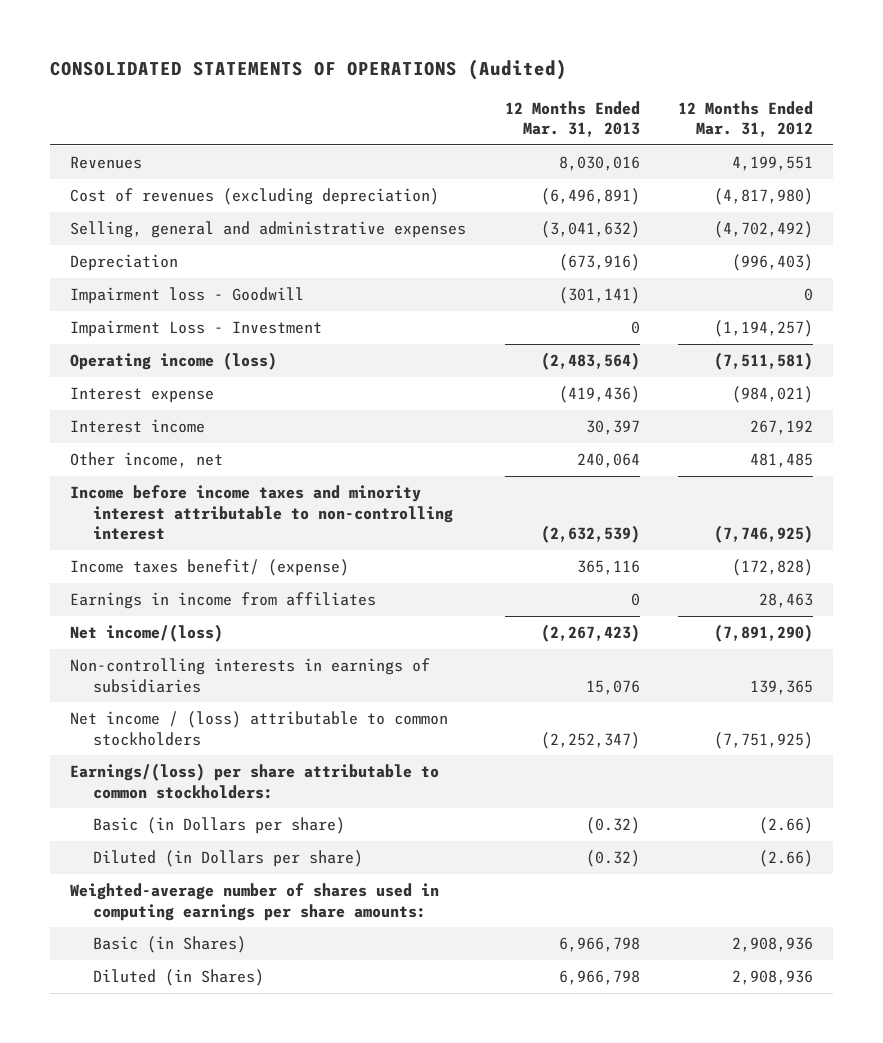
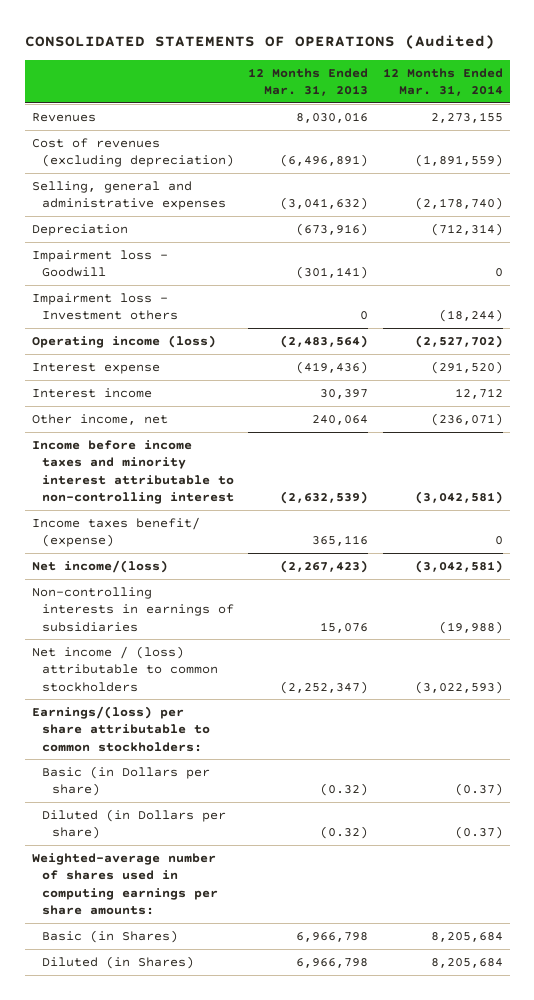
- | 12 Months Ended Mar. 31, 2013 | 12 Months Ended Mar. 31, 2012
+ | 12 Months Ended Mar. 31, 2013 | 12 Months Ended Mar. 31, 2014
- Impairment Loss - Investment | 0 | (1,194,257)
+ Impairment loss - Investment others | 0 | (18,244)
- Earnings in income from affiliates | 0 | 28,463

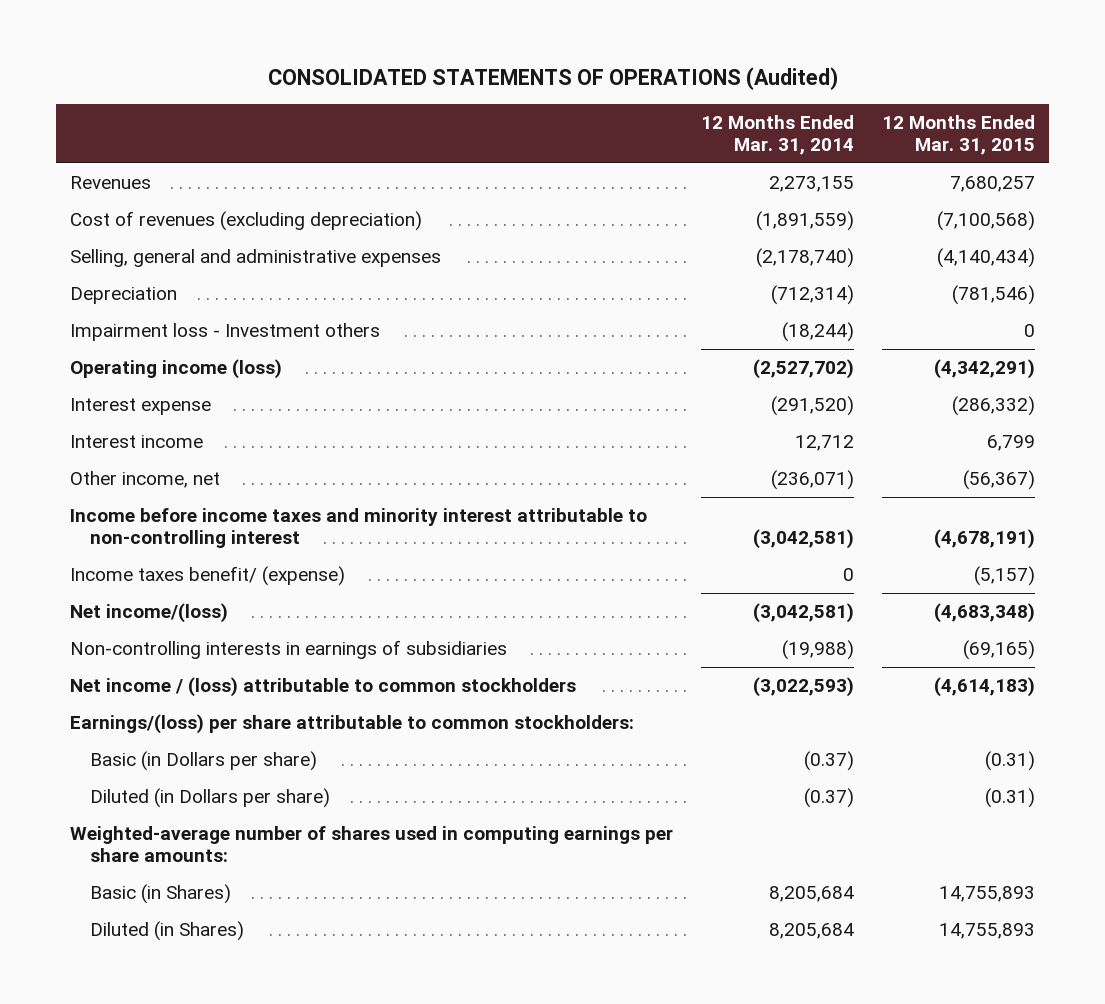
- | 12 Months Ended Mar. 31, 2013 | 12 Months Ended Mar. 31, 2014
+ | 12 Months Ended Mar. 31, 2014 | 12 Months Ended Mar. 31, 2015
- Impairment loss - Goodwill | (301,141) | 0

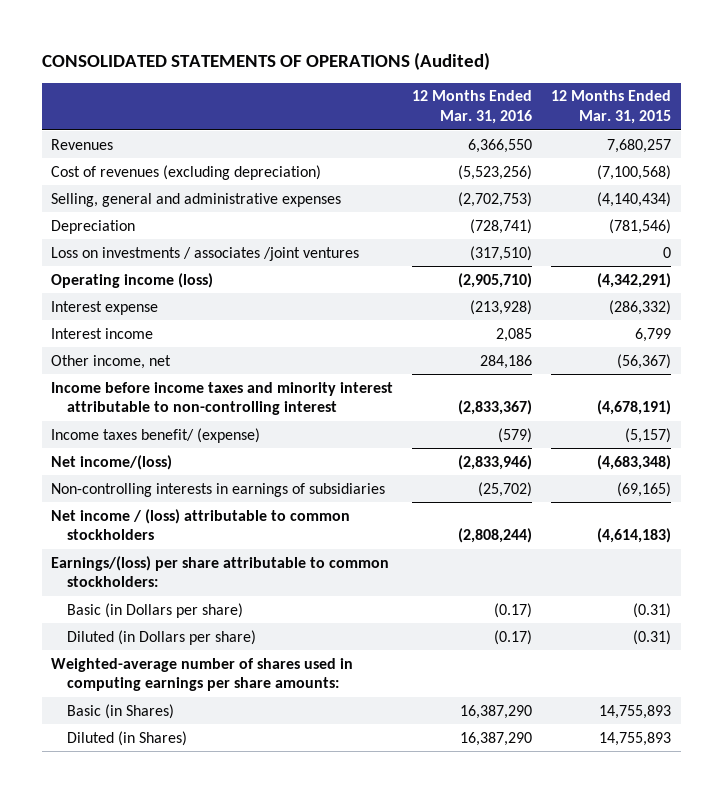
- | 12 Months Ended Mar. 31, 2014 | 12 Months Ended Mar. 31, 2015
+ | 12 Months Ended Mar. 31, 2016 | 12 Months Ended Mar. 31, 2015
- Impairment loss - Investment others | (18,244) | 0
+ Loss on investments / associates /joint ventures | (317,510) | 0

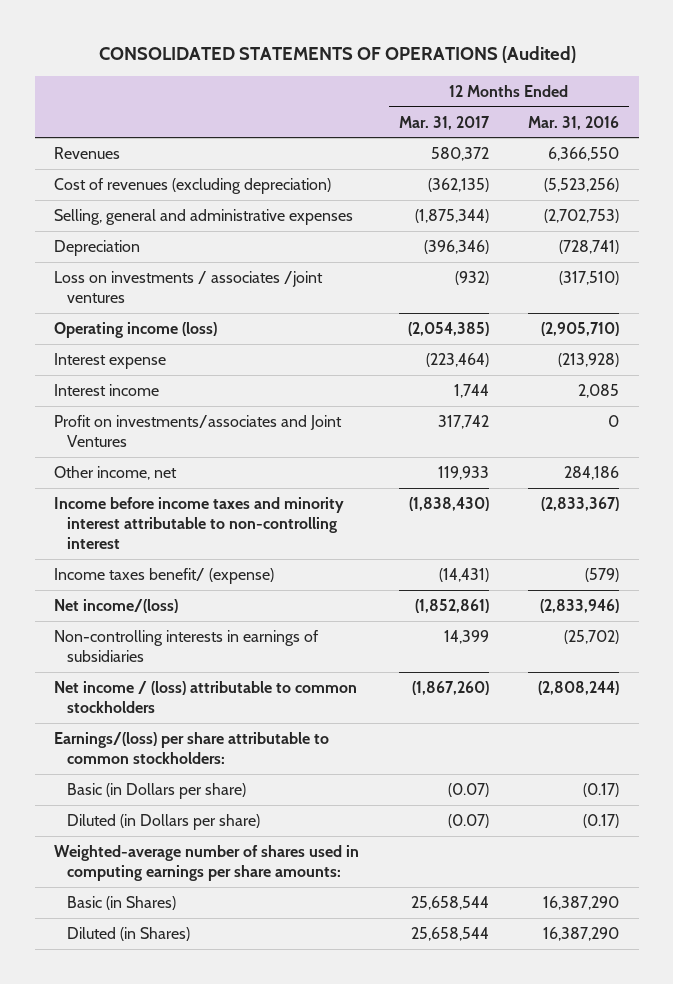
- | 12 Months Ended Mar. 31, 2016 | 12 Months Ended Mar. 31, 2015
+ | 12 Months Ended Mar. 31, 2017 | 12 Months Ended Mar. 31, 2016
+ Profit on investments/associates and Joint Ventures | 317,742 | 0

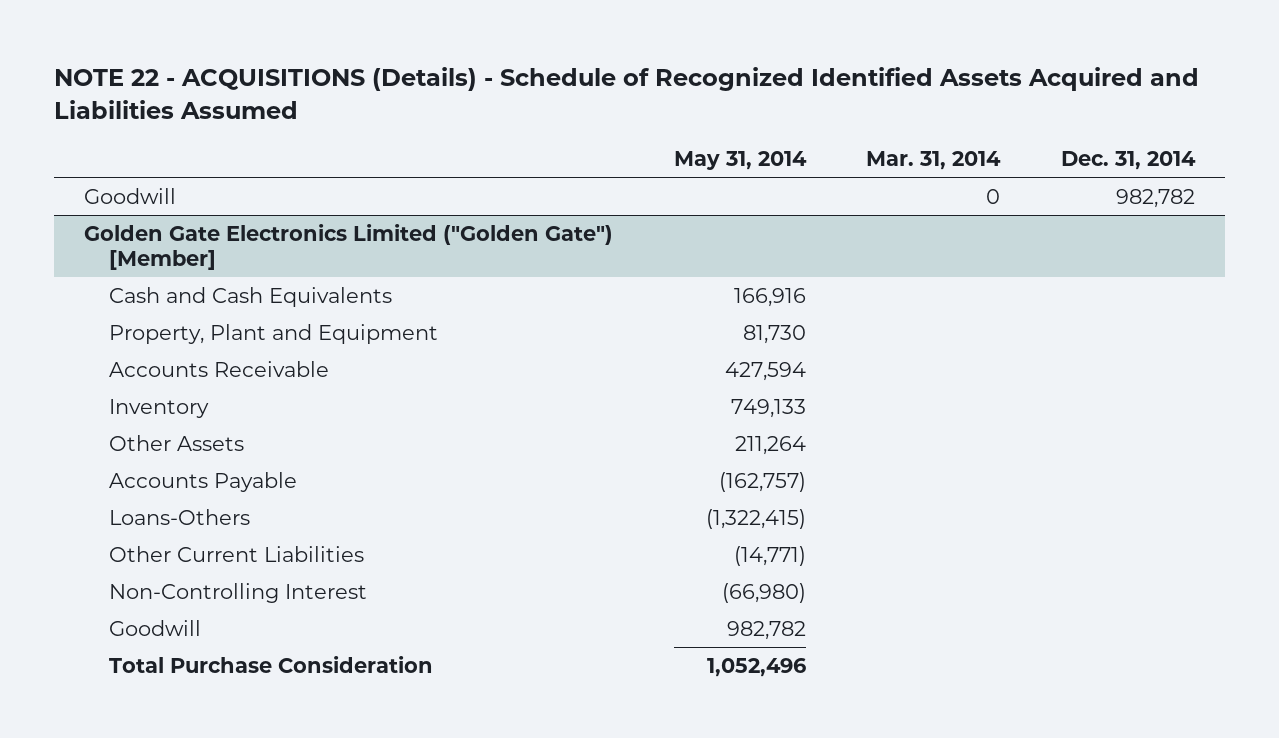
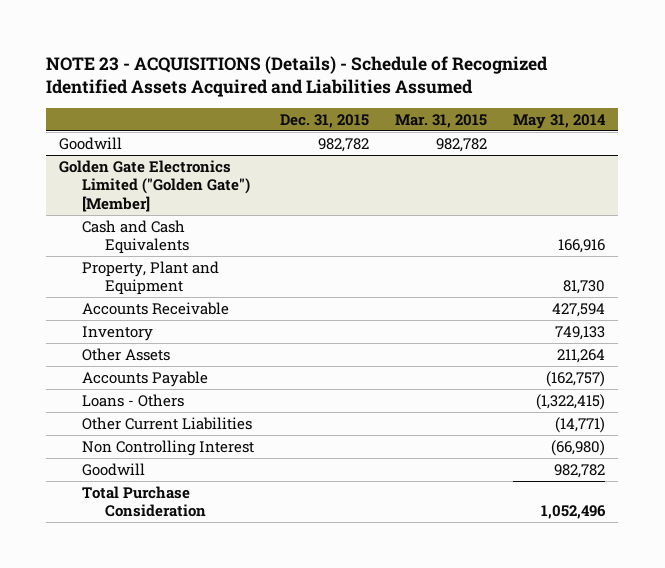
- NOTE 22 - ACQUISITIONS (Details) - Schedule of Recognized Identified Assets Acquired and Liabilities Assumed
+ NOTE 23 - ACQUISITIONS (Details) - Schedule of Recognized Identified Assets Acquired and Liabilities Assumed
- | May 31, 2014 | Mar. 31, 2014 | Dec. 31, 2014
+ | Dec. 31, 2015 | Mar. 31, 2015 | May 31, 2014
@ Golden Gate Electronics Limited ("Golden Gate") [Member]
- Loans-Others | (1,322,415) | |
+ Loans - Others | | | (1,322,415)
- Non-Controlling Interest | (66,980) | |
+ Non Controlling Interest | | | (66,980)

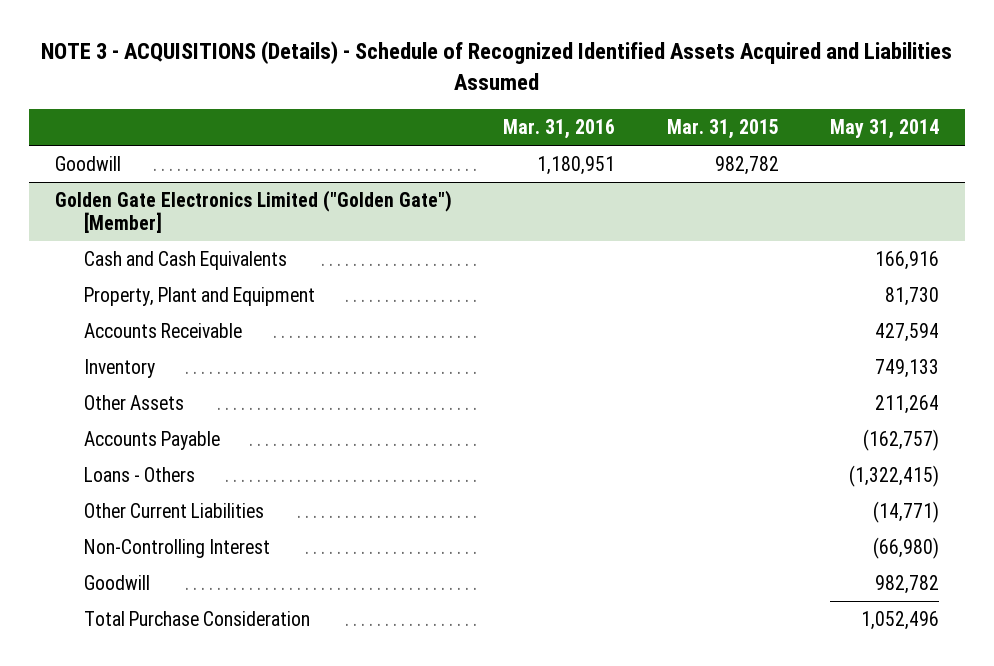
- NOTE 23 - ACQUISITIONS (Details) - Schedule of Recognized Identified Assets Acquired and Liabilities Assumed
+ NOTE 3 - ACQUISITIONS (Details) - Schedule of Recognized Identified Assets Acquired and Liabilities Assumed
- | Dec. 31, 2015 | Mar. 31, 2015 | May 31, 2014
+ | Mar. 31, 2016 | Mar. 31, 2015 | May 31, 2014
@ Golden Gate Electronics Limited ("Golden Gate") [Member]
- Non Controlling Interest | | | (66,980)
+ Non-Controlling Interest | | | (66,980)

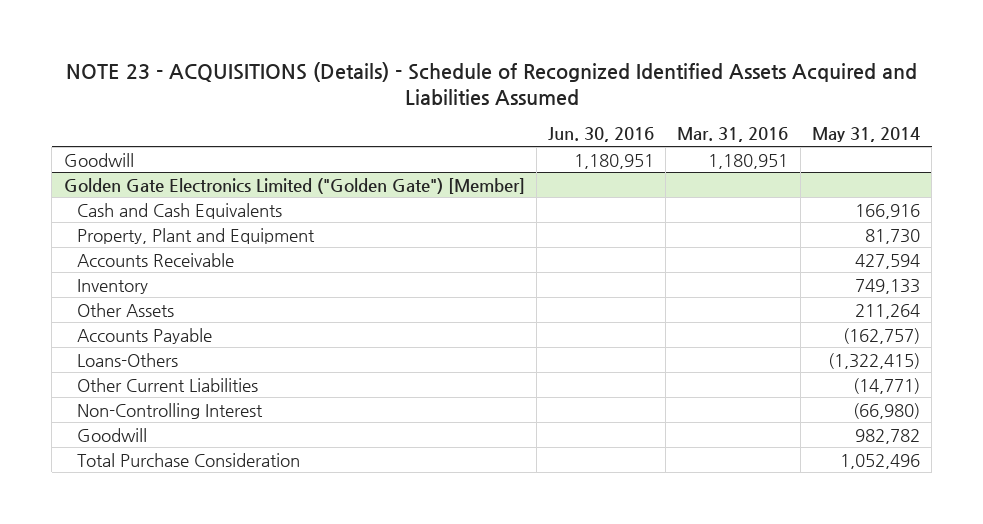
- NOTE 3 - ACQUISITIONS (Details) - Schedule of Recognized Identified Assets Acquired and Liabilities Assumed
+ NOTE 23 - ACQUISITIONS (Details) - Schedule of Recognized Identified Assets Acquired and Liabilities Assumed
- | Mar. 31, 2016 | Mar. 31, 2015 | May 31, 2014
+ | Jun. 30, 2016 | Mar. 31, 2016 | May 31, 2014
@ Golden Gate Electronics Limited ("Golden Gate") [Member]
- Loans - Others | | | (1,322,415)
+ Loans-Others | | | (1,322,415)

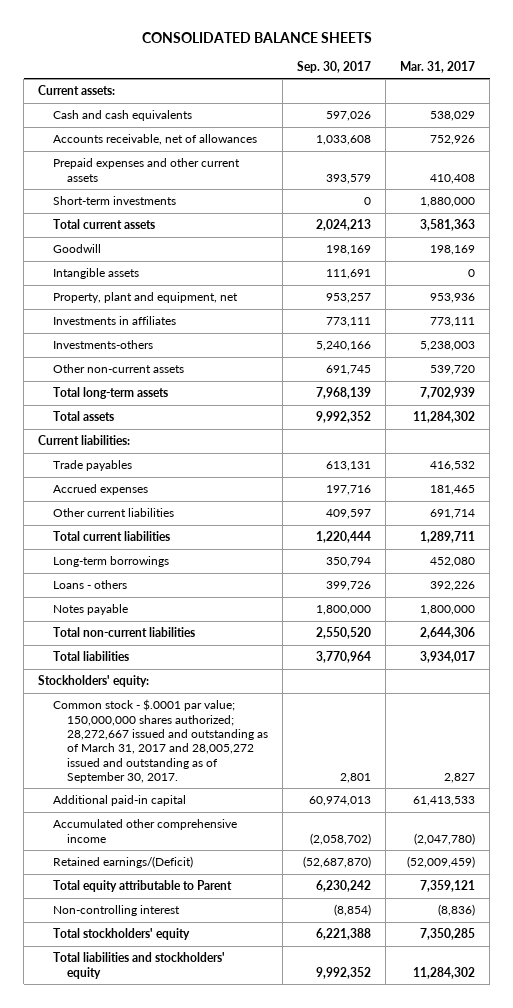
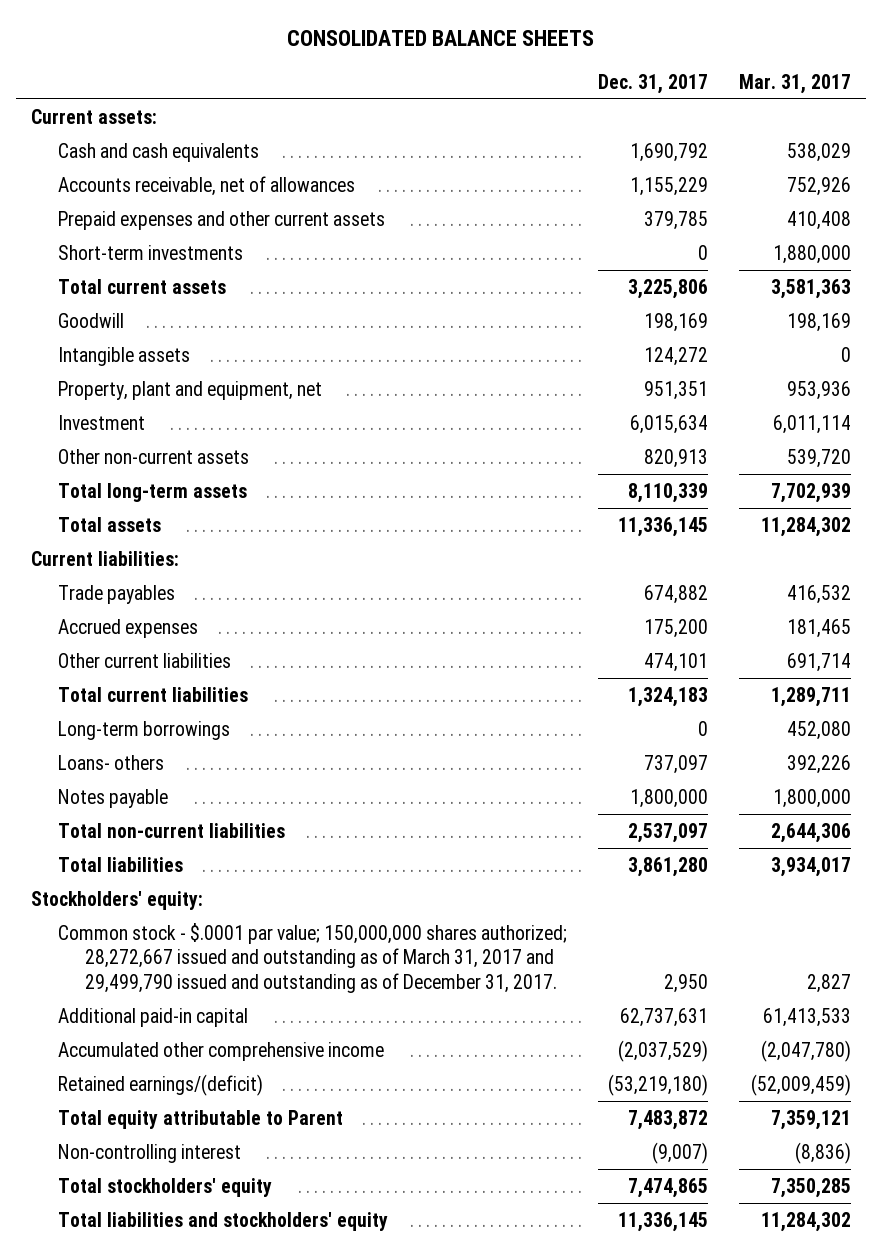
- | Sep. 30, 2017 | Mar. 31, 2017
+ | Dec. 31, 2017 | Mar. 31, 2017
- Investments in affiliates | 773,111 | 773,111
- Investments-others | 5,240,166 | 5,238,003
+ Investment | 6,015,634 | 6,011,114
- Loans - others | 399,726 | 392,226
+ Loans- others | 737,097 | 392,226
- Common stock - $.0001 par value; 150,000,000 shares authorized; 28,272,667 issued and outstanding as of March 31, 2017 and 28,005,272 issued and outstanding as of September 30, 2017. | 2,801 | 2,827
+ Common stock - $.0001 par value; 150,000,000 shares authorized; 28,272,667 issued and outstanding as of March 31, 2017 and 29,499,790 issued and outstanding as of December 31, 2017. | 2,950 | 2,827
- Retained earnings/(Deficit) | (52,687,870) | (52,009,459)
+ Retained earnings/(deficit) | (53,219,180) | (52,009,459)

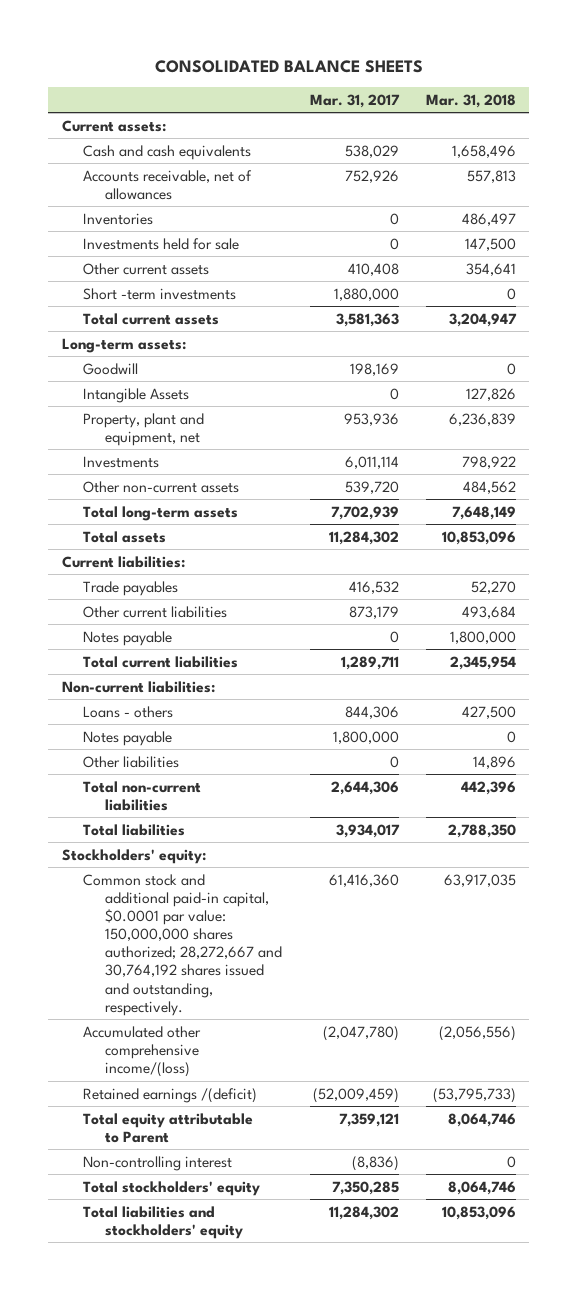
- | Dec. 31, 2017 | Mar. 31, 2017
+ | Mar. 31, 2017 | Mar. 31, 2018
- Prepaid expenses and other current assets | 379,785 | 410,408
- Short-term investments | 0 | 1,880,000
+ Inventories | 0 | 486,497
+ Investments held for sale | 0 | 147,500
+ Other current assets | 410,408 | 354,641
+ Short -term investments | 1,880,000 | 0
+ Long-term assets:
- Intangible assets | 124,272 | 0
+ Intangible Assets | 0 | 127,826
- Investment | 6,015,634 | 6,011,114
+ Investments | 6,011,114 | 798,922
- Accrued expenses | 175,200 | 181,465
- Other current liabilities | 474,101 | 691,714
+ Other current liabilities | 873,179 | 493,684
+ Notes payable | 0 | 1,800,000
- Long-term borrowings | 0 | 452,080
- Loans- others | 737,097 | 392,226
+ Non-current liabilities:
+ Loans - others | 844,306 | 427,500
+ Other liabilities | 0 | 14,896
- Common stock - $.0001 par value; 150,000,000 shares authorized; 28,272,667 issued and outstanding as of March 31, 2017 and 29,499,790 issued and outstanding as of December 31, 2017. | 2,950 | 2,827
- Additional paid-in capital | 62,737,631 | 61,413,533
- Accumulated other comprehensive income | (2,037,529) | (2,047,780)
- Retained earnings/(deficit) | (53,219,180) | (52,009,459)
+ Common stock and additional paid-in capital, $0.0001 par value: 150,000,000 shares authorized; 28,272,667 and 30,764,192 shares issued and outstanding, respectively. | 61,416,360 | 63,917,035
+ Accumulated other comprehensive income/(loss) | (2,047,780) | (2,056,556)
+ Retained earnings /(deficit) | (52,009,459) | (53,795,733)

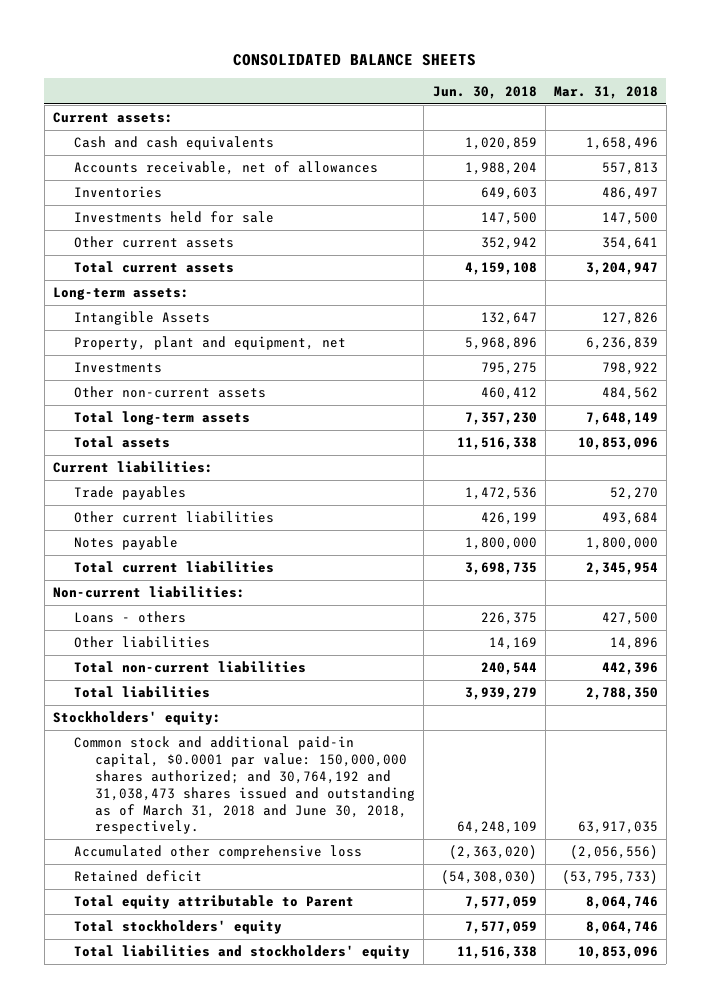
- | Mar. 31, 2017 | Mar. 31, 2018
+ | Jun. 30, 2018 | Mar. 31, 2018
- Short -term investments | 1,880,000 | 0
- Goodwill | 198,169 | 0
- Notes payable | 1,800,000 | 0
- Common stock and additional paid-in capital, $0.0001 par value: 150,000,000 shares authorized; 28,272,667 and 30,764,192 shares issued and outstanding, respectively. | 61,416,360 | 63,917,035
- Accumulated other comprehensive income/(loss) | (2,047,780) | (2,056,556)
- Retained earnings /(deficit) | (52,009,459) | (53,795,733)
+ Common stock and additional paid-in capital, $0.0001 par value: 150,000,000 shares authorized; and 30,764,192 and 31,038,473 shares issued and outstanding as of March 31, 2018 and June 30, 2018, respectively. | 64,248,109 | 63,917,035
+ Accumulated other comprehensive loss | (2,363,020) | (2,056,556)
+ Retained deficit | (54,308,030) | (53,795,733)
- Non-controlling interest | (8,836) | 0

